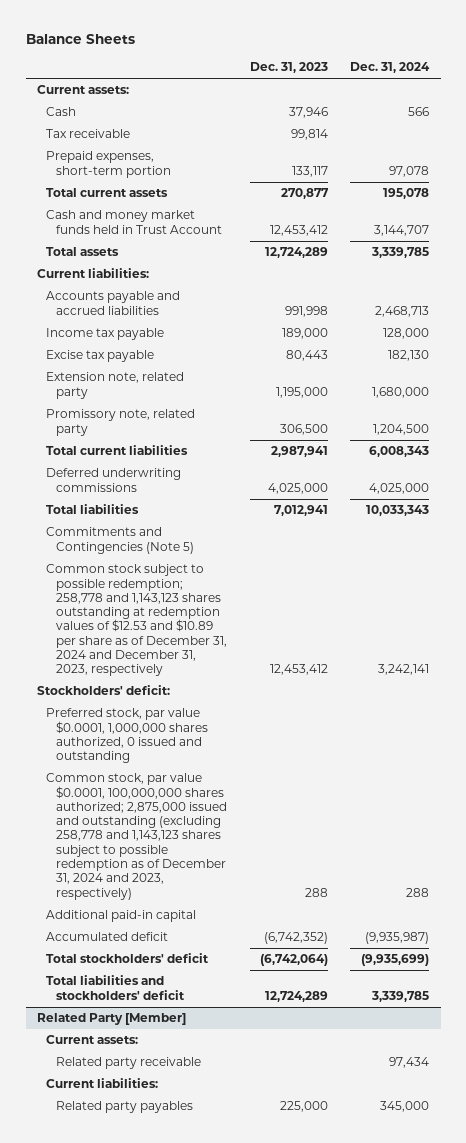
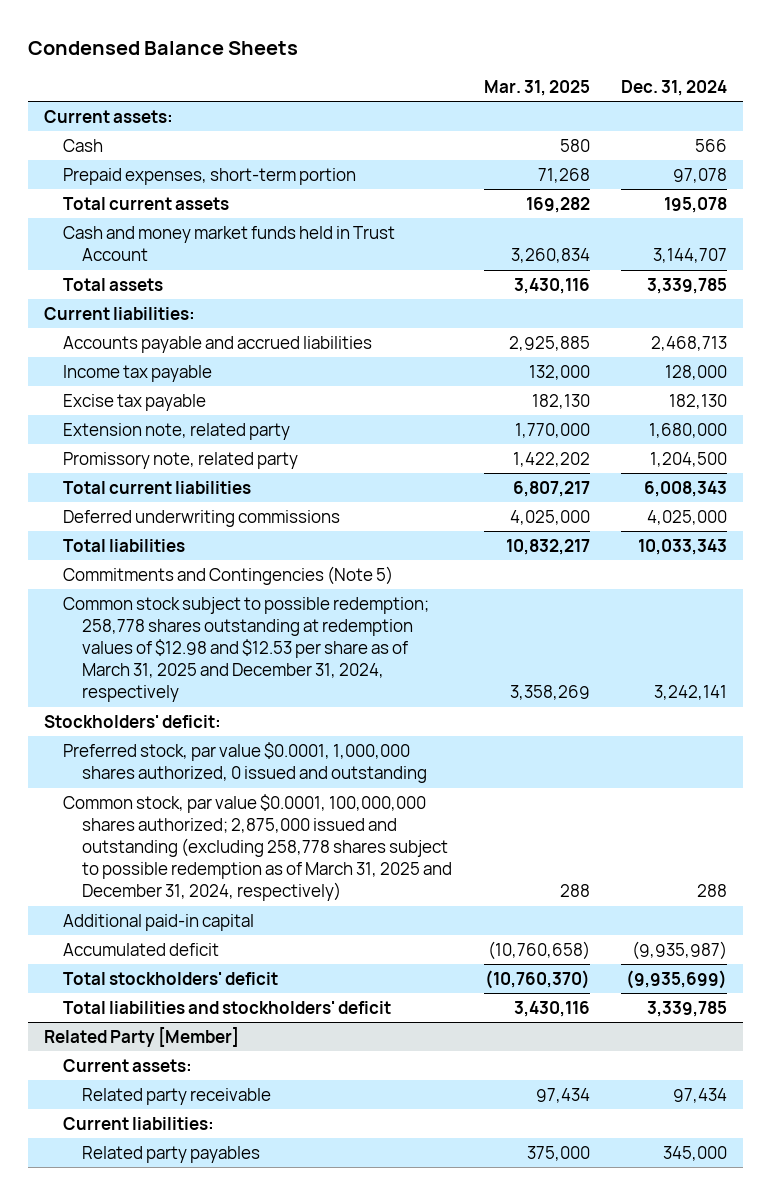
- Balance Sheets
+ Condensed Balance Sheets
- | Dec. 31, 2023 | Dec. 31, 2024
+ | Mar. 31, 2025 | Dec. 31, 2024
- Tax receivable | 99,814 |
- Common stock subject to possible redemption; 258,778 and 1,143,123 shares outstanding at redemption values of $12.53 and $10.89 per share as of December 31, 2024 and December 31, 2023, respectively | 12,453,412 | 3,242,141
+ Common stock subject to possible redemption; 258,778 shares outstanding at redemption values of $12.98 and $12.53 per share as of March 31, 2025 and December 31, 2024, respectively | 3,358,269 | 3,242,141
- Common stock, par value $0.0001, 100,000,000 shares authorized; 2,875,000 issued and outstanding (excluding 258,778 and 1,143,123 shares subject to possible redemption as of December 31, 2024 and 2023, respectively) | 288 | 288
+ Common stock, par value $0.0001, 100,000,000 shares authorized; 2,875,000 issued and outstanding (excluding 258,778 shares subject to possible redemption as of March 31, 2025 and December 31, 2024, respectively) | 288 | 288

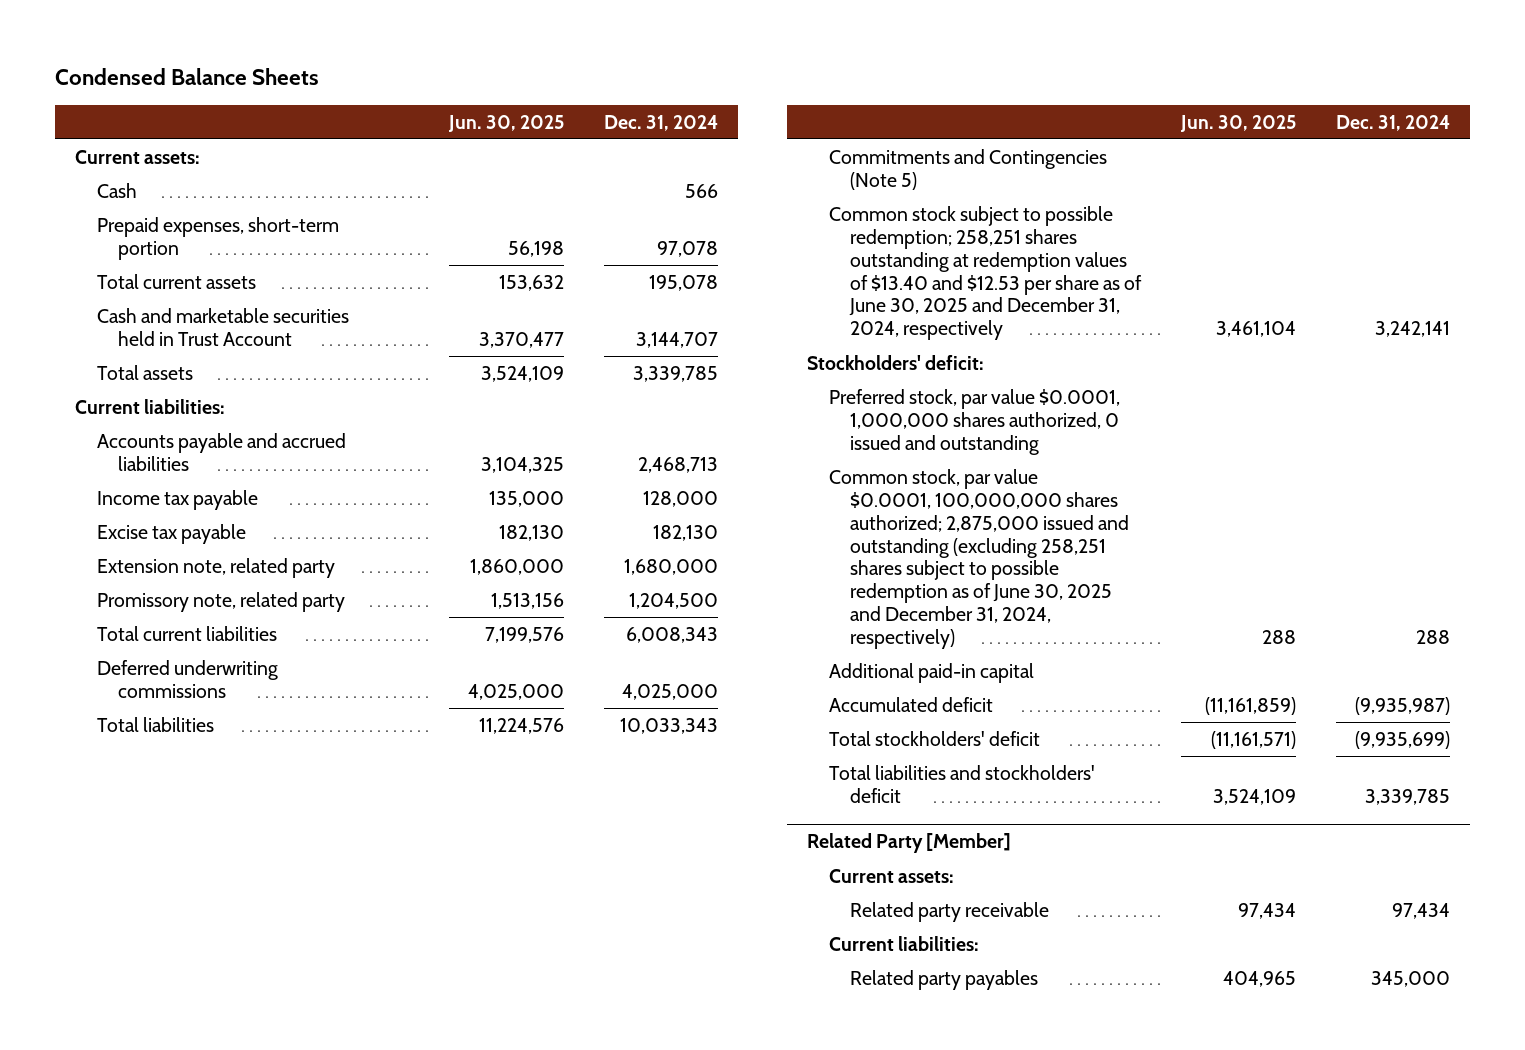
- | Mar. 31, 2025 | Dec. 31, 2024
+ | Jun. 30, 2025 | Dec. 31, 2024
- Cash and money market funds held in Trust Account | 3,260,834 | 3,144,707
+ Cash and marketable securities held in Trust Account | 3,370,477 | 3,144,707
- Common stock subject to possible redemption; 258,778 shares outstanding at redemption values of $12.98 and $12.53 per share as of March 31, 2025 and December 31, 2024, respectively | 3,358,269 | 3,242,141
+ Common stock subject to possible redemption; 258,251 shares outstanding at redemption values of $13.40 and $12.53 per share as of June 30, 2025 and December 31, 2024, respectively | 3,461,104 | 3,242,141
- Common stock, par value $0.0001, 100,000,000 shares authorized; 2,875,000 issued and outstanding (excluding 258,778 shares subject to possible redemption as of March 31, 2025 and December 31, 2024, respectively) | 288 | 288
+ Common stock, par value $0.0001, 100,000,000 shares authorized; 2,875,000 issued and outstanding (excluding 258,251 shares subject to possible redemption as of June 30, 2025 and December 31, 2024, respectively) | 288 | 288

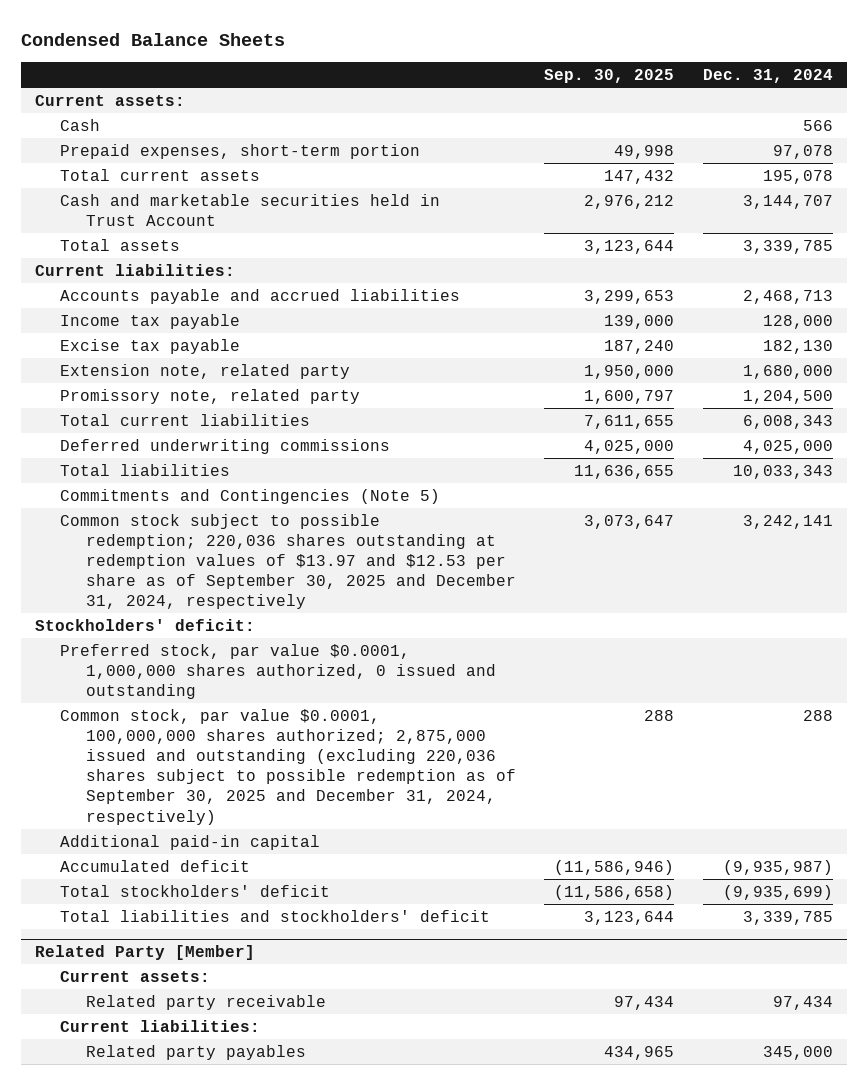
- | Jun. 30, 2025 | Dec. 31, 2024
+ | Sep. 30, 2025 | Dec. 31, 2024
- Common stock subject to possible redemption; 258,251 shares outstanding at redemption values of $13.40 and $12.53 per share as of June 30, 2025 and December 31, 2024, respectively | 3,461,104 | 3,242,141
+ Common stock subject to possible redemption; 220,036 shares outstanding at redemption values of $13.97 and $12.53 per share as of September 30, 2025 and December 31, 2024, respectively | 3,073,647 | 3,242,141
- Common stock, par value $0.0001, 100,000,000 shares authorized; 2,875,000 issued and outstanding (excluding 258,251 shares subject to possible redemption as of June 30, 2025 and December 31, 2024, respectively) | 288 | 288
+ Common stock, par value $0.0001, 100,000,000 shares authorized; 2,875,000 issued and outstanding (excluding 220,036 shares subject to possible redemption as of September 30, 2025 and December 31, 2024, respectively) | 288 | 288

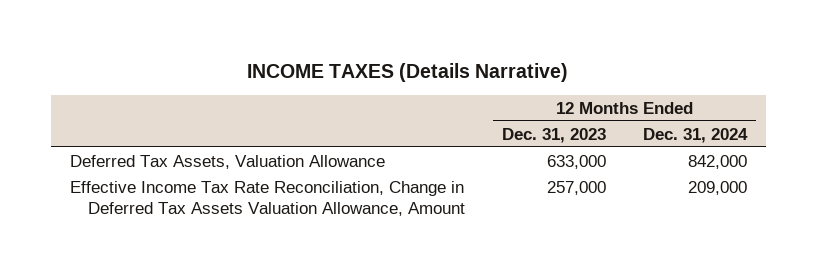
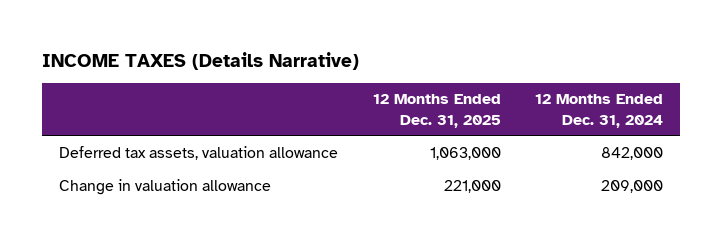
- | 12 Months Ended Dec. 31, 2023 | 12 Months Ended Dec. 31, 2024
+ | 12 Months Ended Dec. 31, 2025 | 12 Months Ended Dec. 31, 2024
- Deferred Tax Assets, Valuation Allowance | 633,000 | 842,000
- Effective Income Tax Rate Reconciliation, Change in Deferred Tax Assets Valuation Allowance, Amount | 257,000 | 209,000
+ Deferred tax assets, valuation allowance | 1,063,000 | 842,000
+ Change in valuation allowance | 221,000 | 209,000

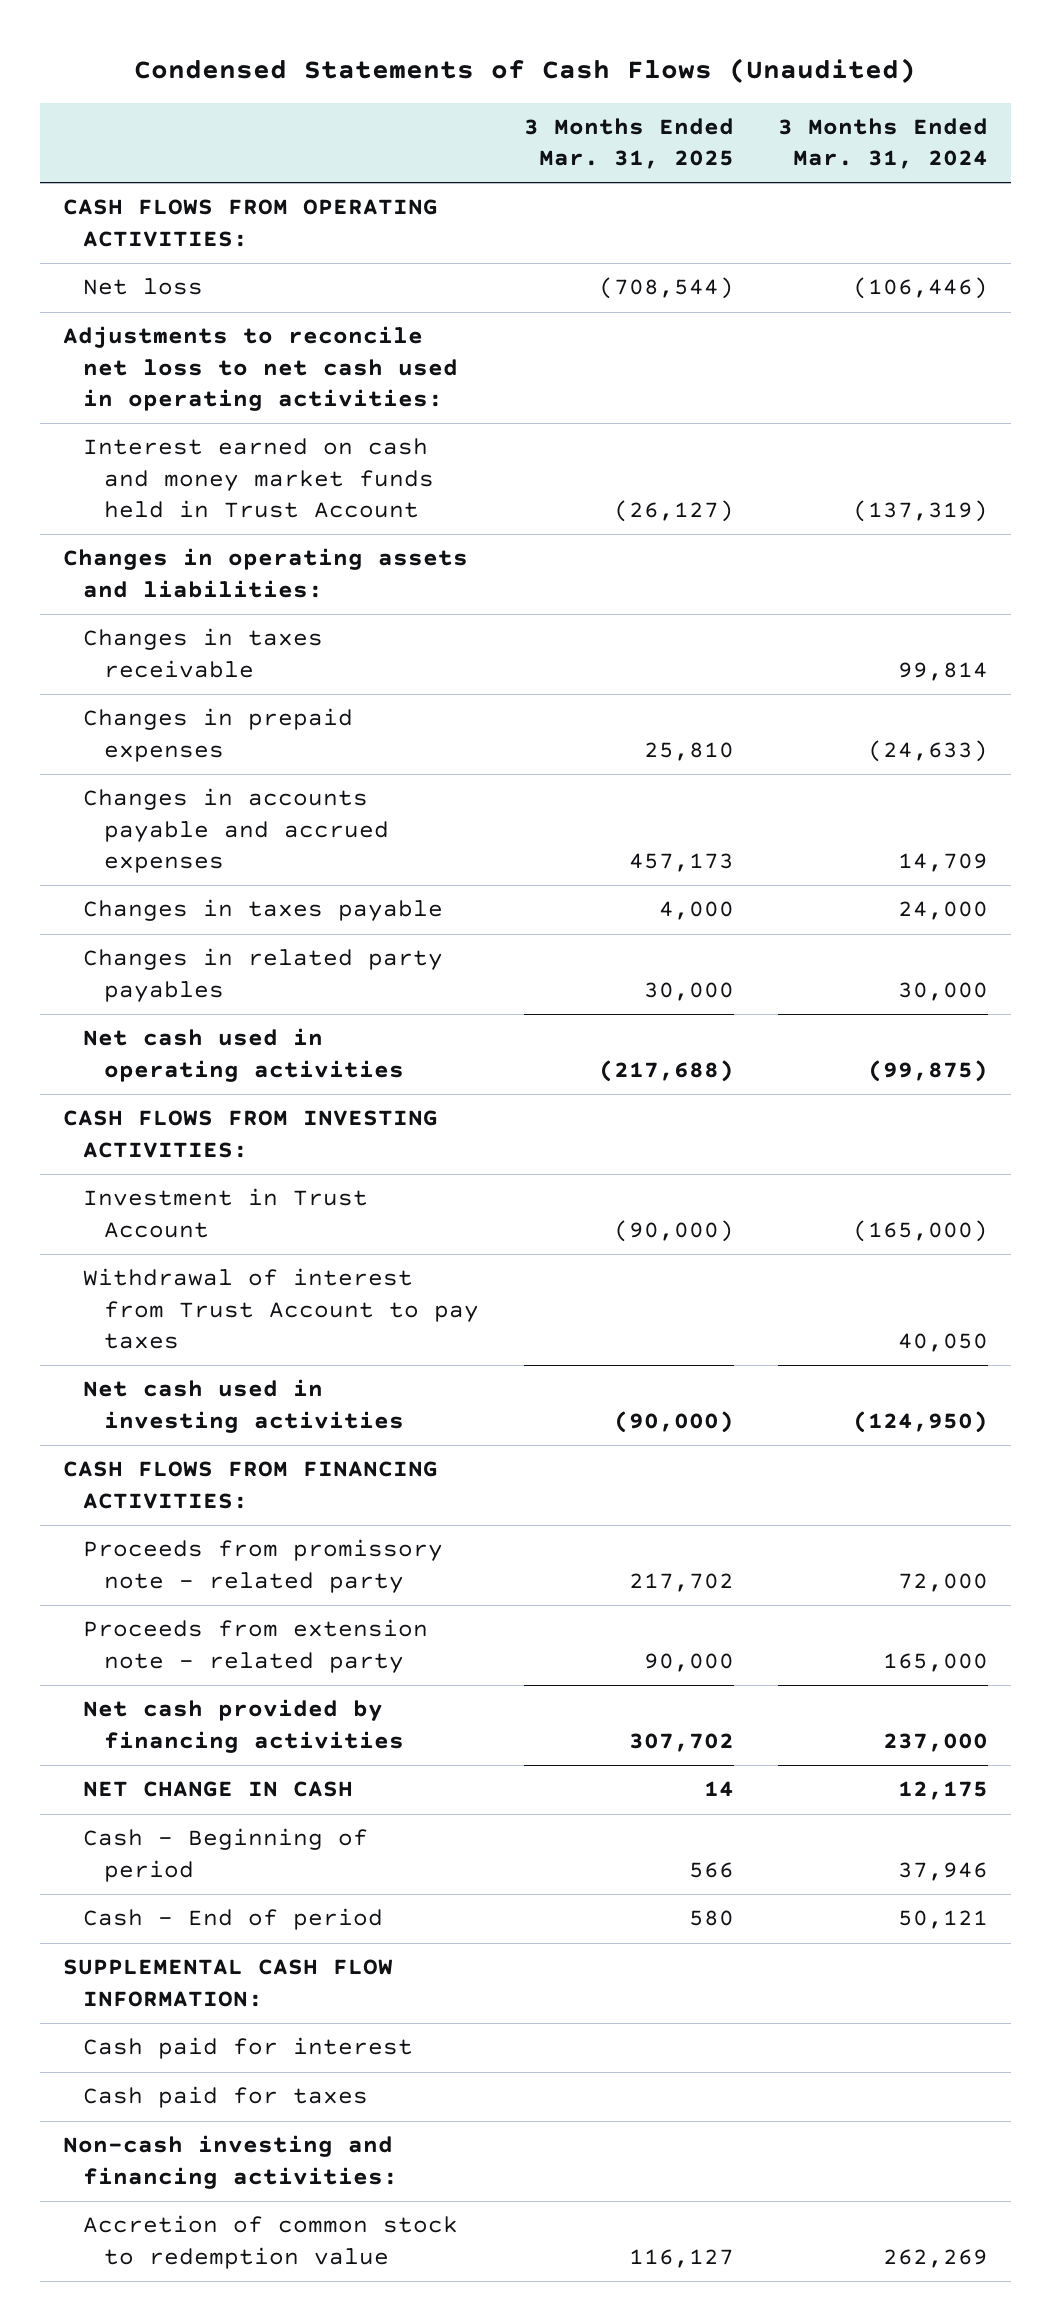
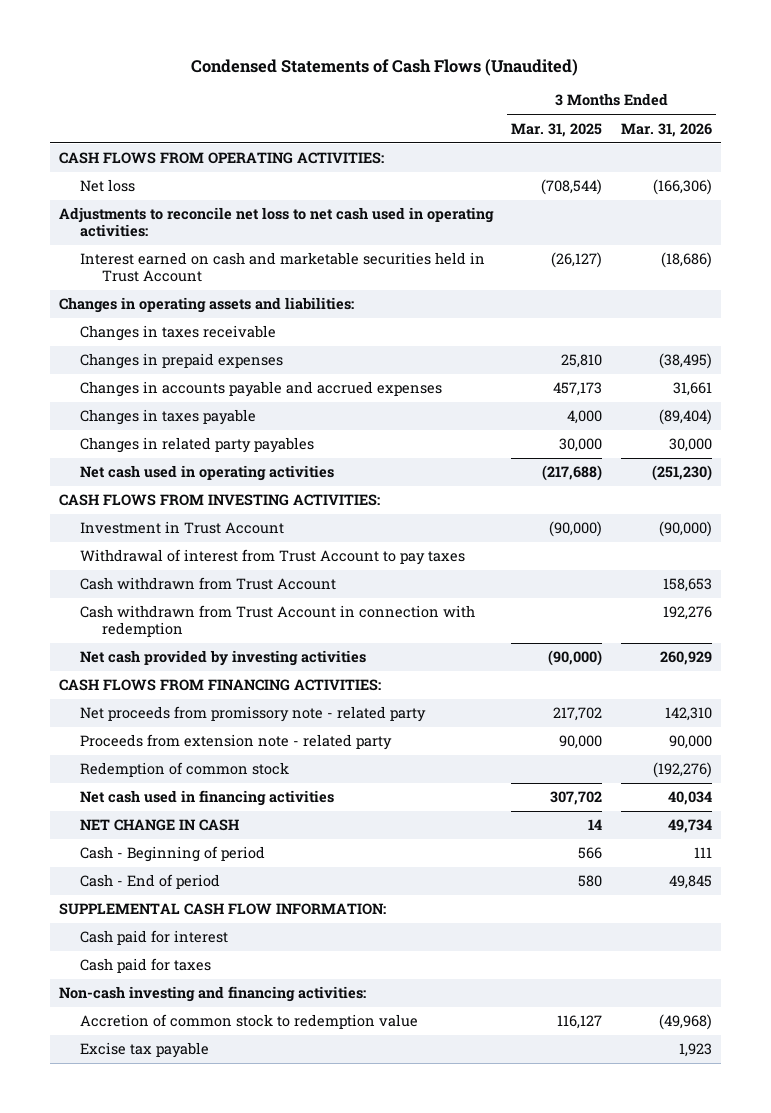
- | 3 Months Ended Mar. 31, 2025 | 3 Months Ended Mar. 31, 2024
+ | 3 Months Ended Mar. 31, 2025 | 3 Months Ended Mar. 31, 2026
- Interest earned on cash and money market funds held in Trust Account | (26,127) | (137,319)
+ Interest earned on cash and marketable securities held in Trust Account | (26,127) | (18,686)
- Net cash used in investing activities | (90,000) | (124,950)
+ Cash withdrawn from Trust Account | | 158,653
+ Cash withdrawn from Trust Account in connection with redemption | | 192,276
+ Net cash provided by investing activities | (90,000) | 260,929
- Proceeds from promissory note - related party | 217,702 | 72,000
+ Net proceeds from promissory note - related party | 217,702 | 142,310
- Net cash provided by financing activities | 307,702 | 237,000
+ Redemption of common stock | | (192,276)
+ Net cash used in financing activities | 307,702 | 40,034
+ Excise tax payable | | 1,923

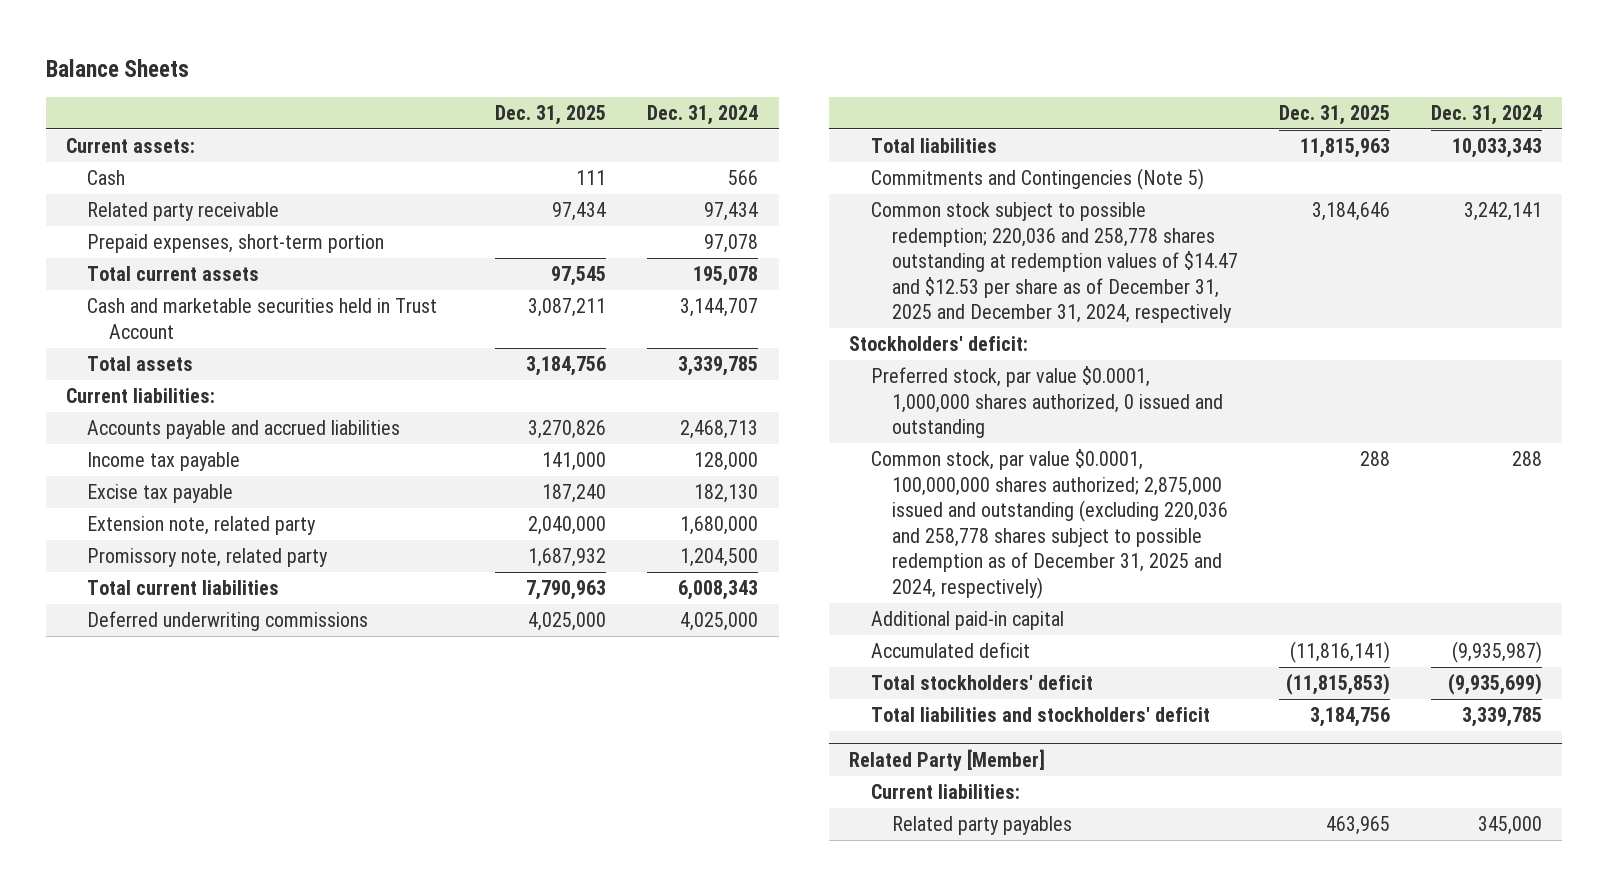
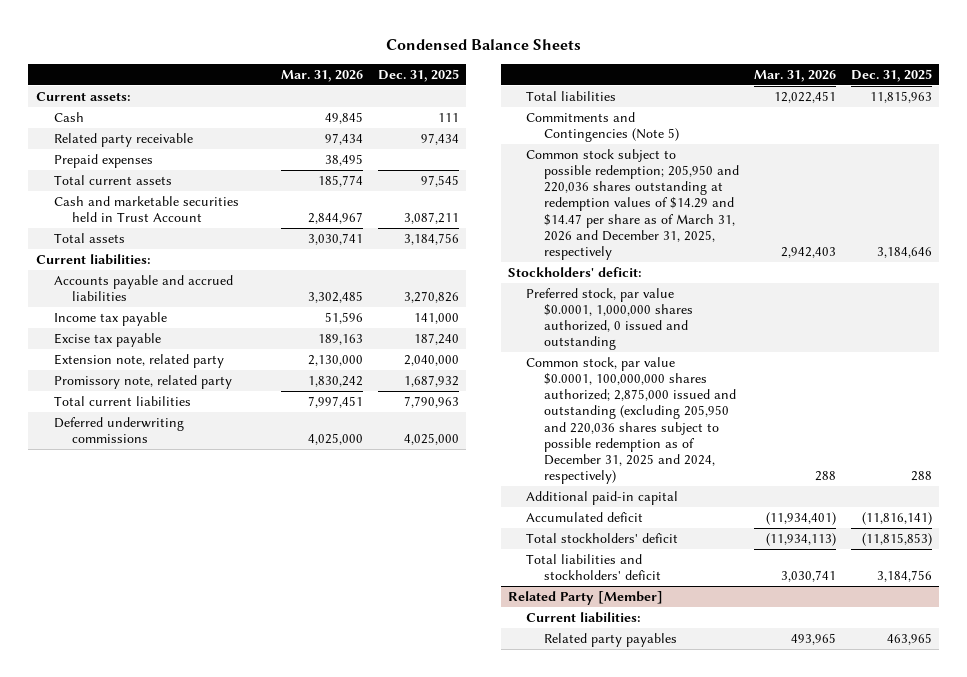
- Balance Sheets
+ Condensed Balance Sheets
- | Dec. 31, 2025 | Dec. 31, 2024
+ | Mar. 31, 2026 | Dec. 31, 2025
- Prepaid expenses, short-term portion | | 97,078
+ Prepaid expenses | 38,495 |
- Common stock subject to possible redemption; 220,036 and 258,778 shares outstanding at redemption values of $14.47 and $12.53 per share as of December 31, 2025 and December 31, 2024, respectively | 3,184,646 | 3,242,141
+ Common stock subject to possible redemption; 205,950 and 220,036 shares outstanding at redemption values of $14.29 and $14.47 per share as of March 31, 2026 and December 31, 2025, respectively | 2,942,403 | 3,184,646
- Common stock, par value $0.0001, 100,000,000 shares authorized; 2,875,000 issued and outstanding (excluding 220,036 and 258,778 shares subject to possible redemption as of December 31, 2025 and 2024, respectively) | 288 | 288
+ Common stock, par value $0.0001, 100,000,000 shares authorized; 2,875,000 issued and outstanding (excluding 205,950 and 220,036 shares subject to possible redemption as of December 31, 2025 and 2024, respectively) | 288 | 288

